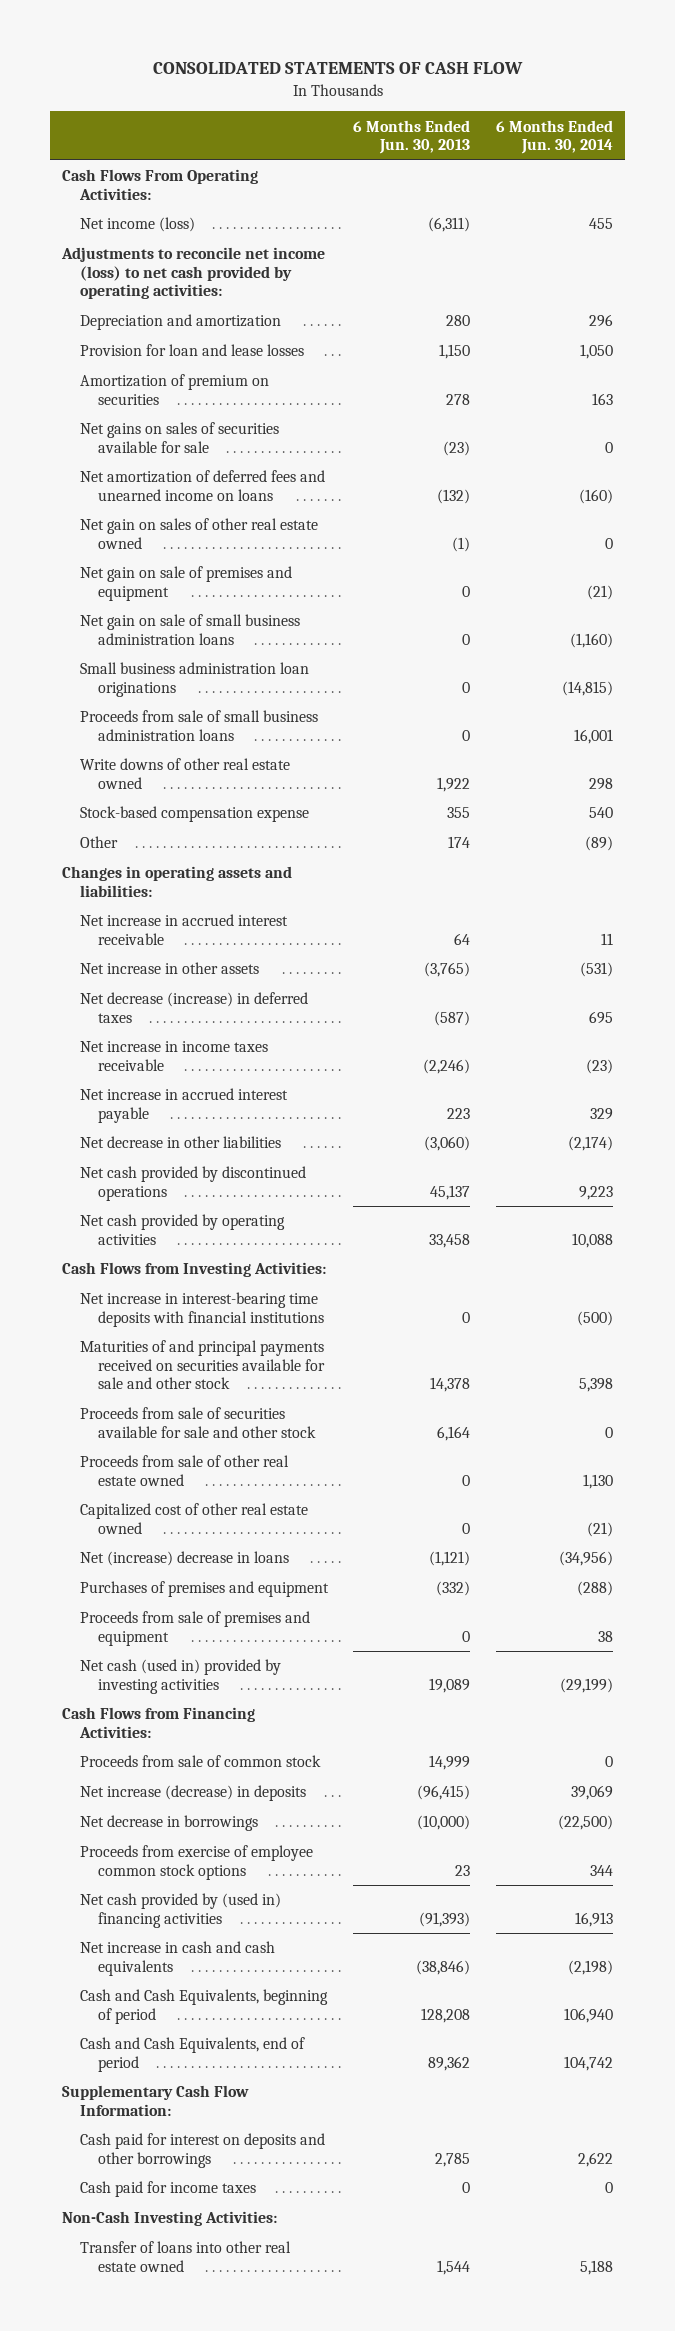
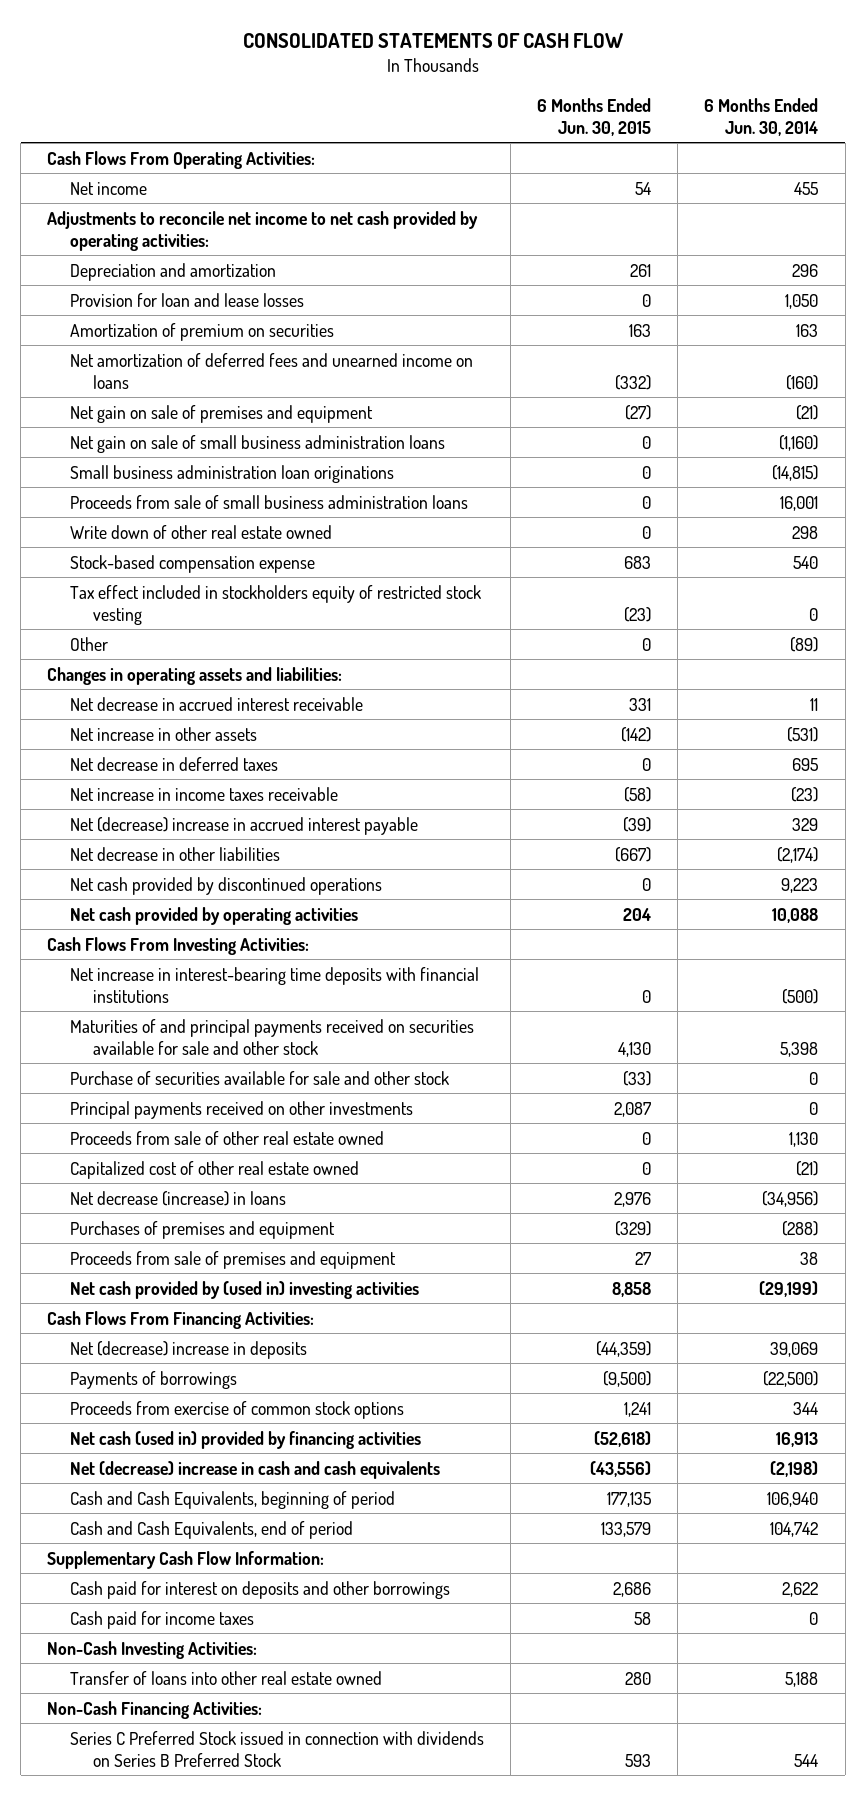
- | 6 Months Ended Jun. 30, 2013 | 6 Months Ended Jun. 30, 2014
+ | 6 Months Ended Jun. 30, 2015 | 6 Months Ended Jun. 30, 2014
- Net income (loss) | (6,311) | 455
- Adjustments to reconcile net income (loss) to net cash provided by operating activities:
+ Net income | 54 | 455
+ Adjustments to reconcile net income to net cash provided by operating activities:
- Net gains on sales of securities available for sale | (23) | 0
- Net gain on sales of other real estate owned | (1) | 0
- Write downs of other real estate owned | 1,922 | 298
+ Write down of other real estate owned | 0 | 298
+ Tax effect included in stockholders equity of restricted stock vesting | (23) | 0
- Net increase in accrued interest receivable | 64 | 11
+ Net decrease in accrued interest receivable | 331 | 11
- Net decrease (increase) in deferred taxes | (587) | 695
+ Net decrease in deferred taxes | 0 | 695
- Net increase in accrued interest payable | 223 | 329
+ Net (decrease) increase in accrued interest payable | (39) | 329
- Cash Flows from Investing Activities:
+ Cash Flows From Investing Activities:
- Proceeds from sale of securities available for sale and other stock | 6,164 | 0
+ Purchase of securities available for sale and other stock | (33) | 0
+ Principal payments received on other investments | 2,087 | 0
- Net (increase) decrease in loans | (1,121) | (34,956)
+ Net decrease (increase) in loans | 2,976 | (34,956)
- Net cash (used in) provided by investing activities | 19,089 | (29,199)
- Cash Flows from Financing Activities:
- Proceeds from sale of common stock | 14,999 | 0
- Net increase (decrease) in deposits | (96,415) | 39,069
- Net decrease in borrowings | (10,000) | (22,500)
- Proceeds from exercise of employee common stock options | 23 | 344
- Net cash provided by (used in) financing activities | (91,393) | 16,913
- Net increase in cash and cash equivalents | (38,846) | (2,198)
+ Net cash provided by (used in) investing activities | 8,858 | (29,199)
+ Cash Flows From Financing Activities:
+ Net (decrease) increase in deposits | (44,359) | 39,069
+ Payments of borrowings | (9,500) | (22,500)
+ Proceeds from exercise of common stock options | 1,241 | 344
+ Net cash (used in) provided by financing activities | (52,618) | 16,913
+ Net (decrease) increase in cash and cash equivalents | (43,556) | (2,198)
+ Non-Cash Financing Activities:
+ Series C Preferred Stock issued in connection with dividends on Series B Preferred Stock | 593 | 544

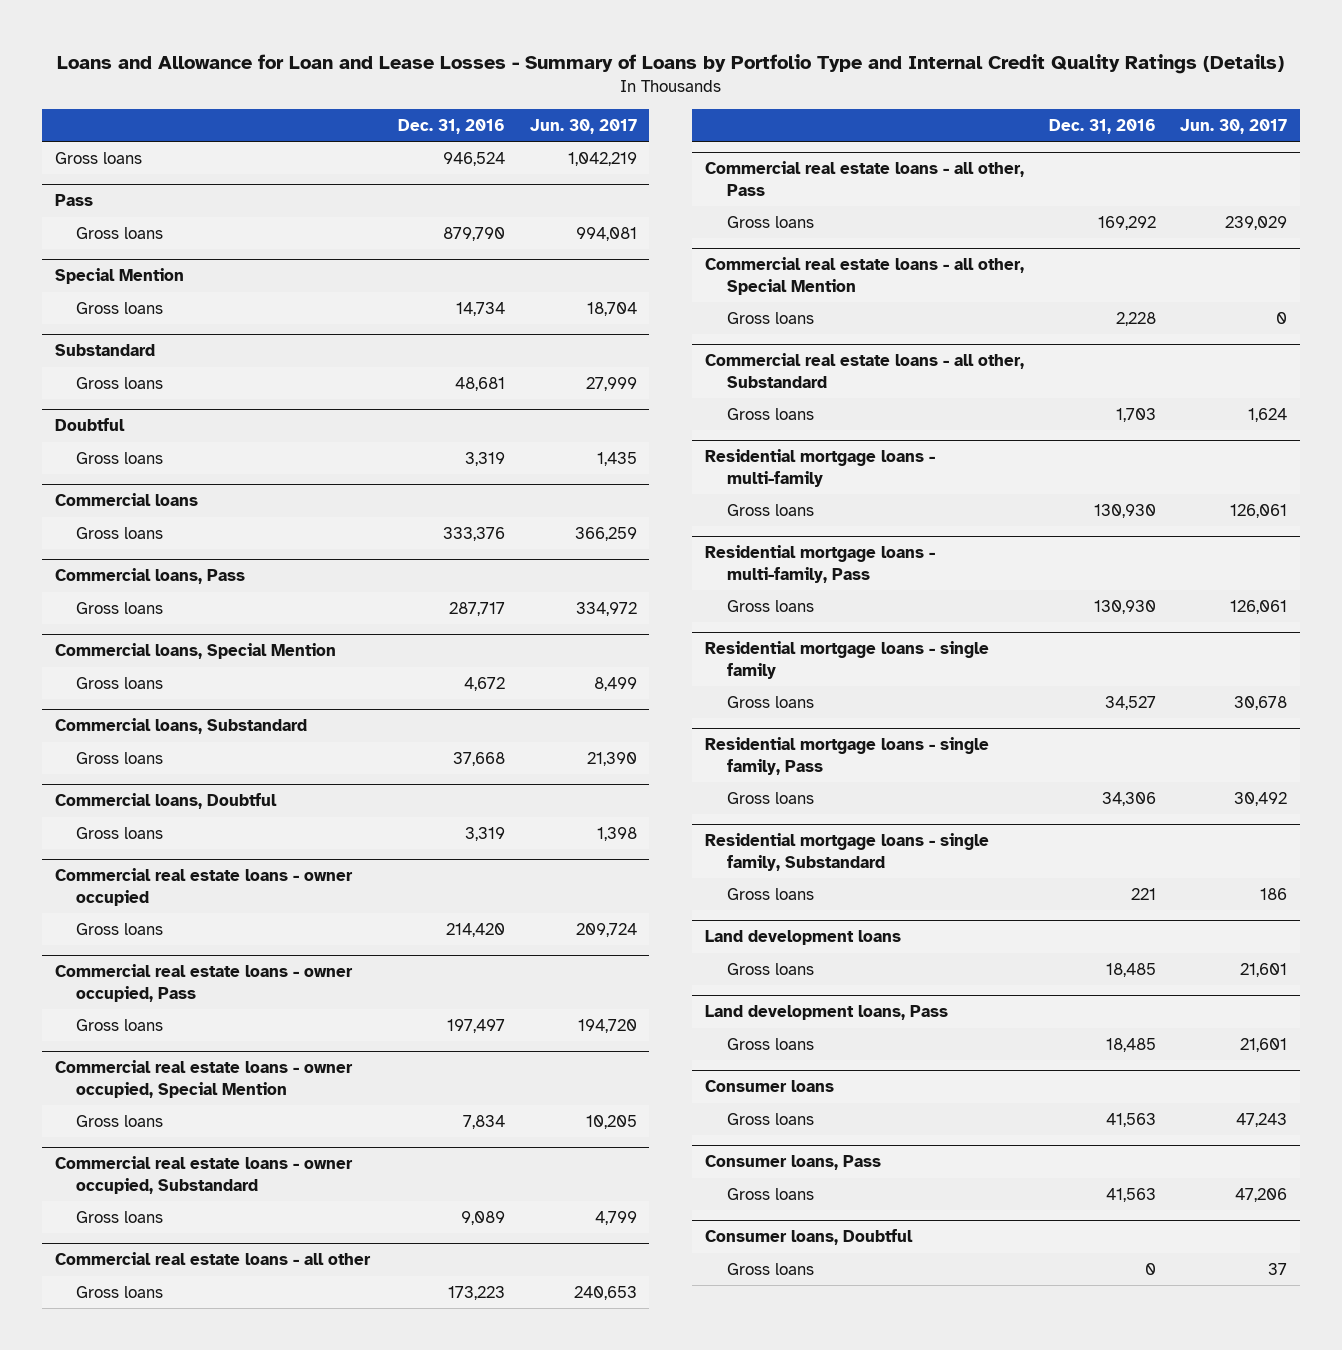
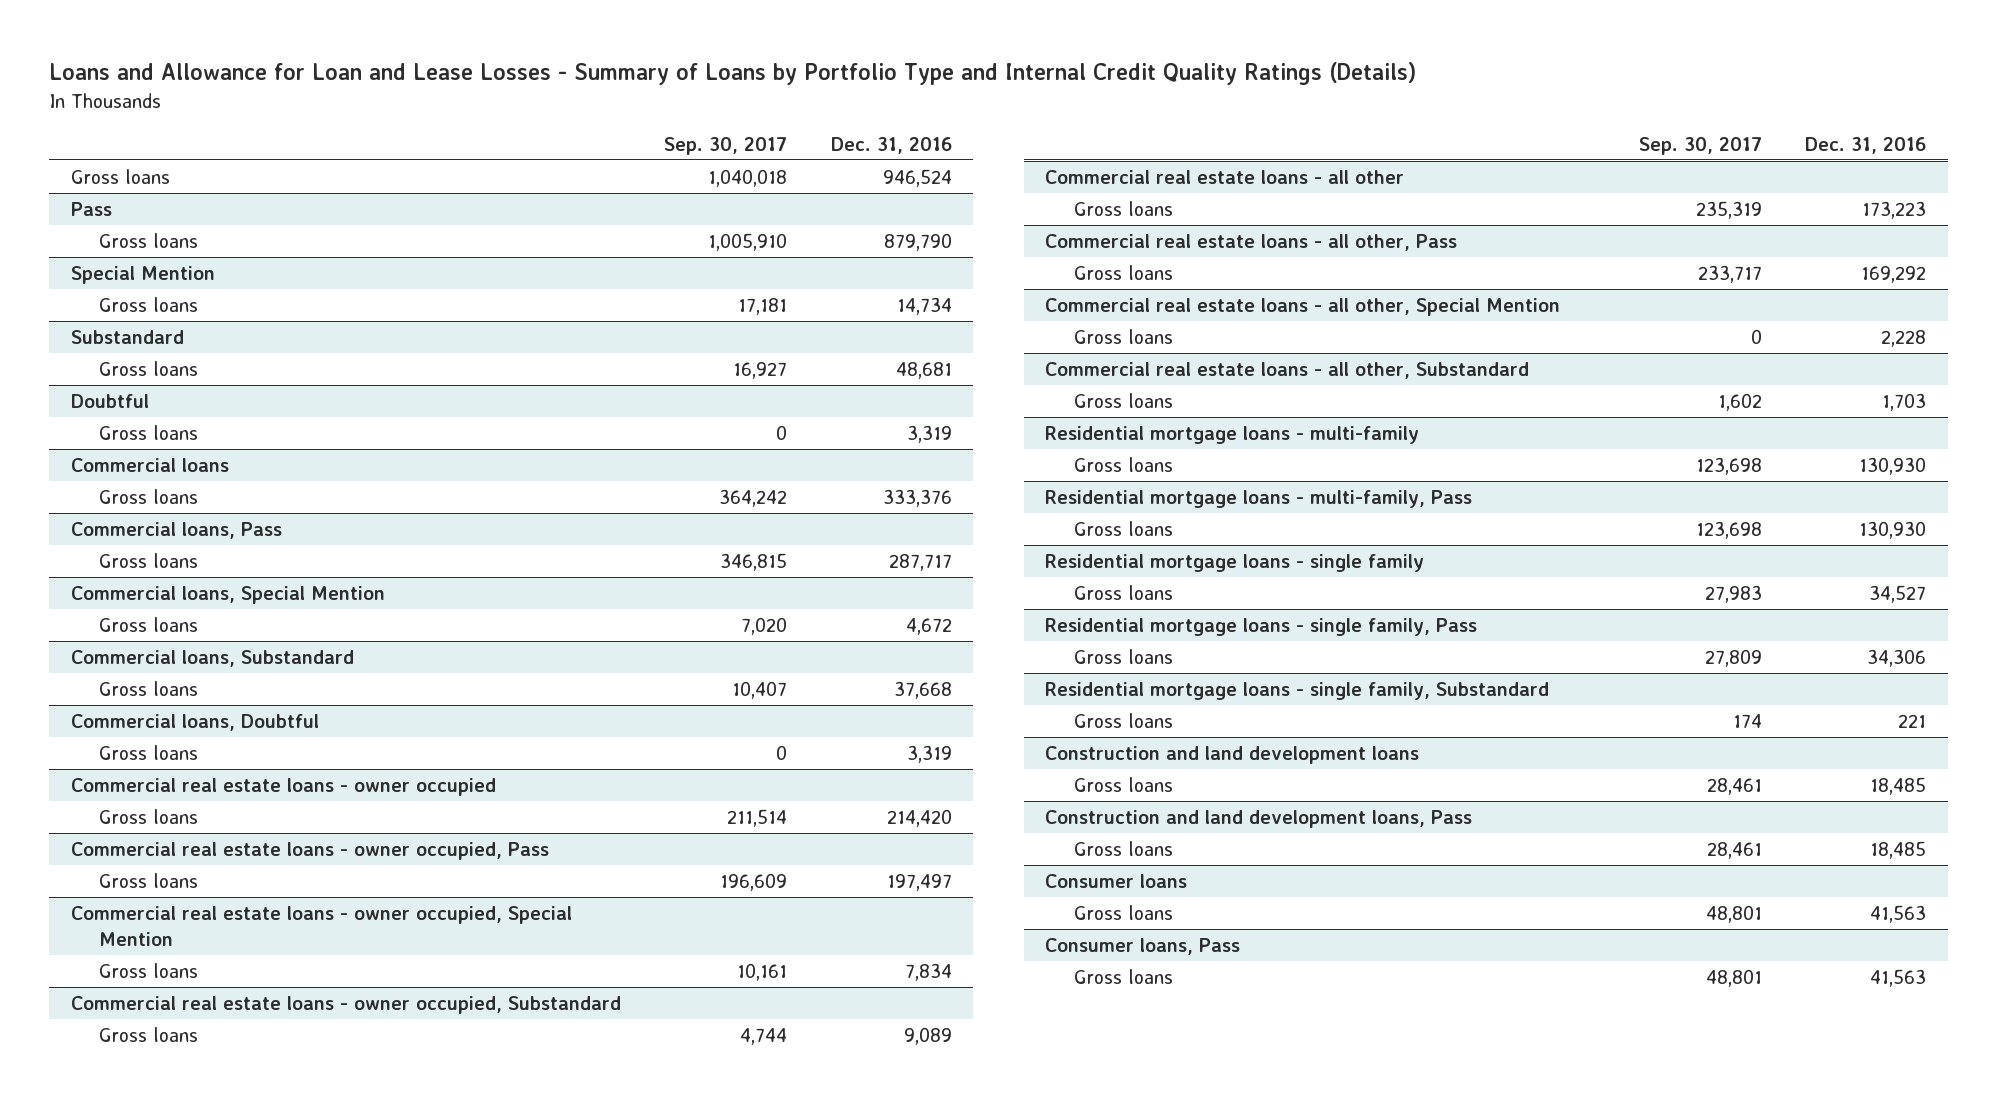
- | Dec. 31, 2016 | Jun. 30, 2017
+ | Sep. 30, 2017 | Dec. 31, 2016
- Land development loans
+ Construction and land development loans
- Land development loans, Pass
+ Construction and land development loans, Pass
- Consumer loans, Doubtful
- Gross loans | 0 | 37

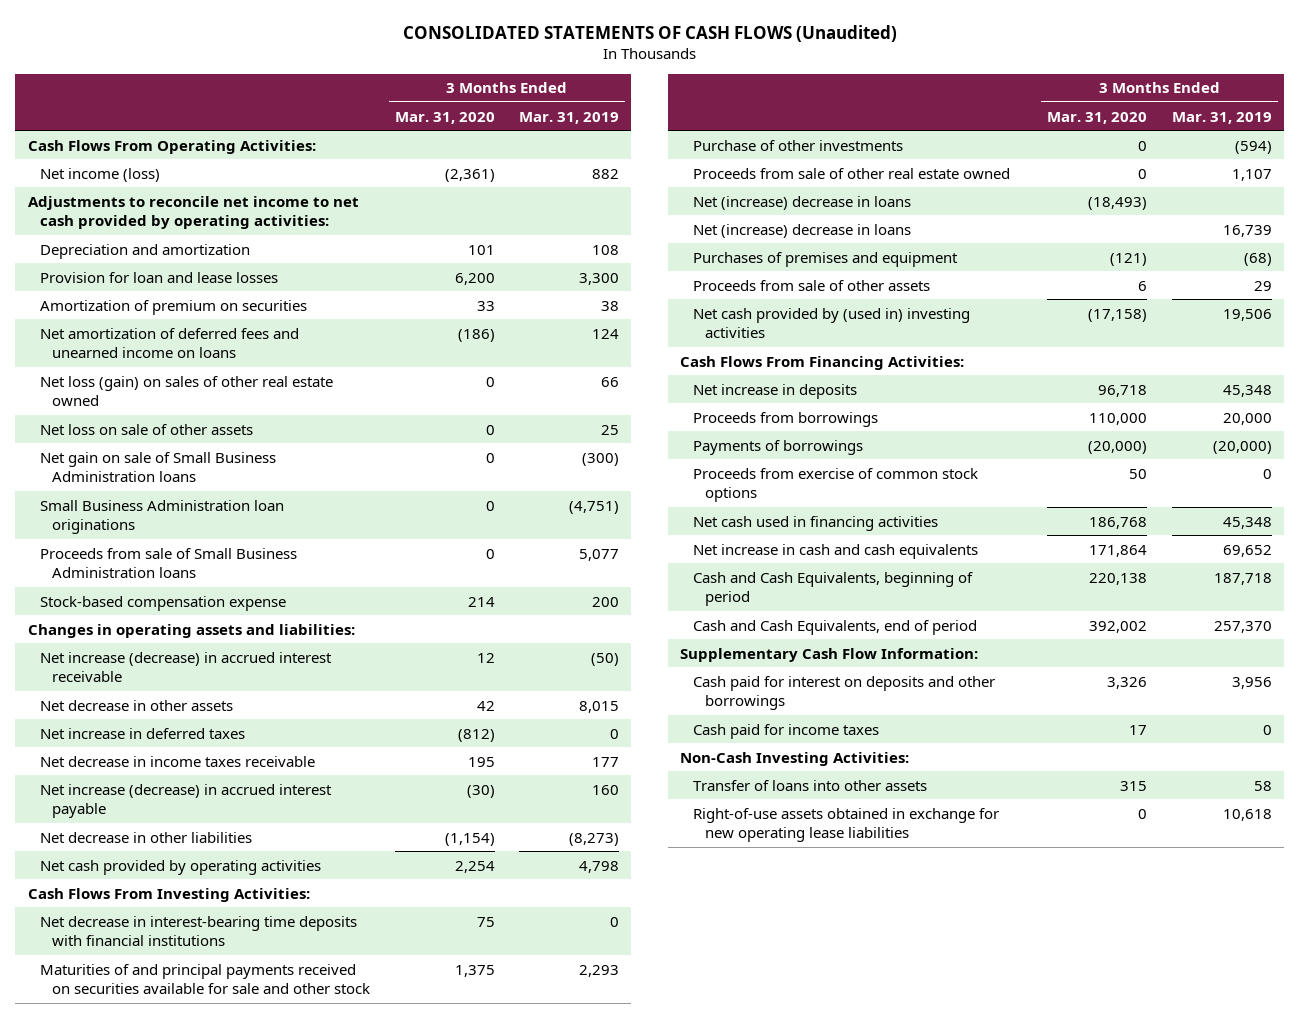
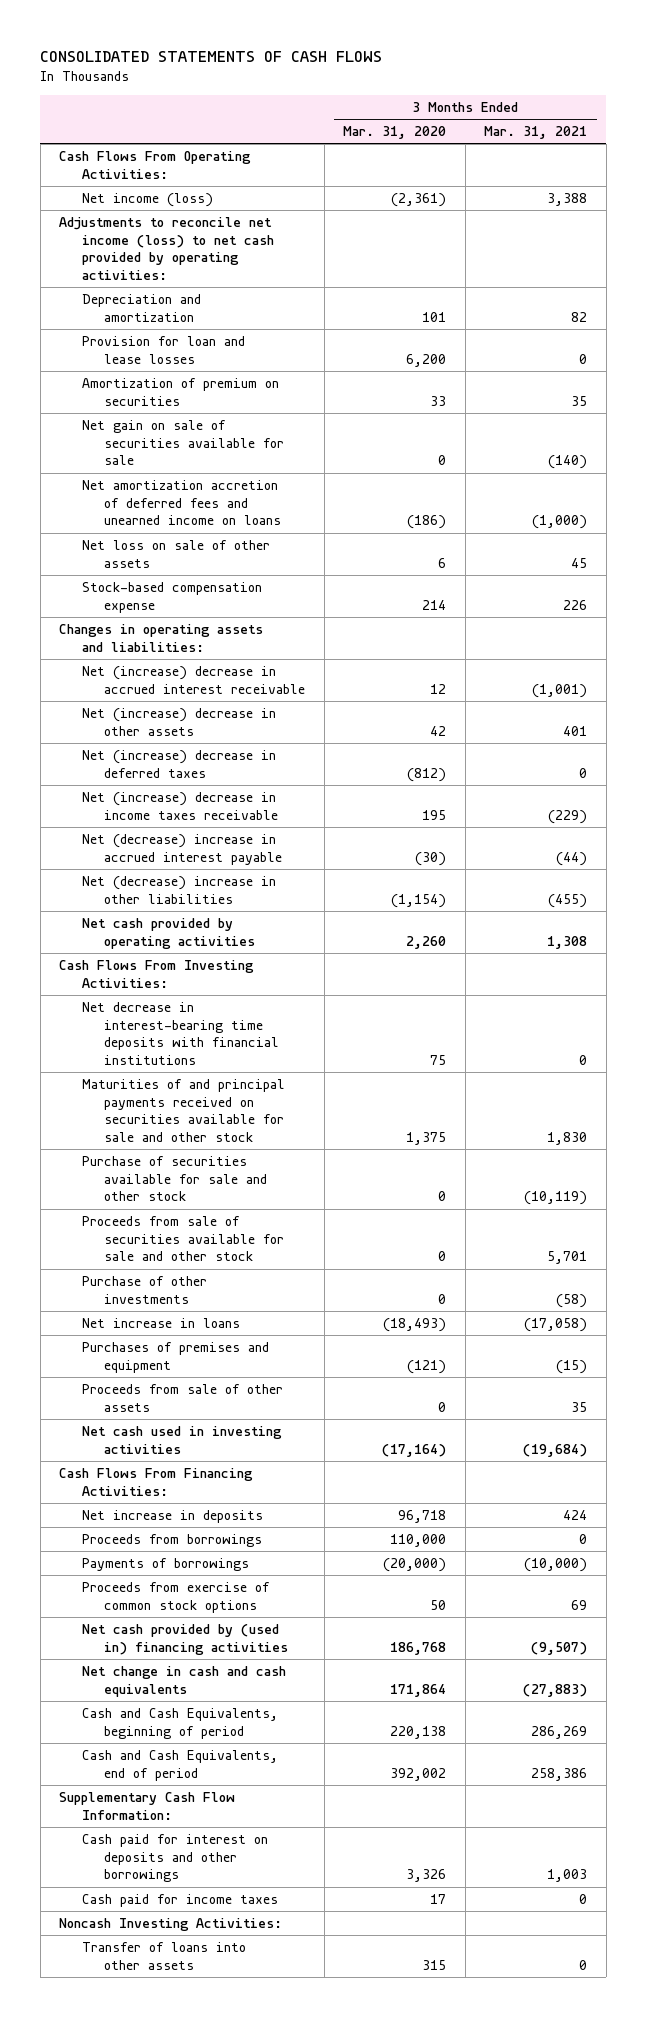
- CONSOLIDATED STATEMENTS OF CASH FLOWS (Unaudited)
+ CONSOLIDATED STATEMENTS OF CASH FLOWS
- | 3 Months Ended Mar. 31, 2020 | 3 Months Ended Mar. 31, 2019
+ | 3 Months Ended Mar. 31, 2020 | 3 Months Ended Mar. 31, 2021
- Adjustments to reconcile net income to net cash provided by operating activities:
+ Adjustments to reconcile net income (loss) to net cash provided by operating activities:
- Net amortization of deferred fees and unearned income on loans | (186) | 124
- Net loss (gain) on sales of other real estate owned | 0 | 66
- Net loss on sale of other assets | 0 | 25
- Net gain on sale of Small Business Administration loans | 0 | (300)
- Small Business Administration loan originations | 0 | (4,751)
- Proceeds from sale of Small Business Administration loans | 0 | 5,077
+ Net gain on sale of securities available for sale | 0 | (140)
+ Net amortization accretion of deferred fees and unearned income on loans | (186) | (1,000)
+ Net loss on sale of other assets | 6 | 45
- Net increase (decrease) in accrued interest receivable | 12 | (50)
- Net decrease in other assets | 42 | 8,015
- Net increase in deferred taxes | (812) | 0
- Net decrease in income taxes receivable | 195 | 177
- Net increase (decrease) in accrued interest payable | (30) | 160
- Net decrease in other liabilities | (1,154) | (8,273)
- Net cash provided by operating activities | 2,254 | 4,798
+ Net (increase) decrease in accrued interest receivable | 12 | (1,001)
+ Net (increase) decrease in other assets | 42 | 401
+ Net (increase) decrease in deferred taxes | (812) | 0
+ Net (increase) decrease in income taxes receivable | 195 | (229)
+ Net (decrease) increase in accrued interest payable | (30) | (44)
+ Net (decrease) increase in other liabilities | (1,154) | (455)
+ Net cash provided by operating activities | 2,260 | 1,308
+ Purchase of securities available for sale and other stock | 0 | (10,119)
+ Proceeds from sale of securities available for sale and other stock | 0 | 5,701
- Proceeds from sale of other real estate owned | 0 | 1,107
- Net (increase) decrease in loans | (18,493) |
- Net (increase) decrease in loans | | 16,739
+ Net increase in loans | (18,493) | (17,058)
- Proceeds from sale of other assets | 6 | 29
- Net cash provided by (used in) investing activities | (17,158) | 19,506
+ Proceeds from sale of other assets | 0 | 35
+ Net cash used in investing activities | (17,164) | (19,684)
- Net cash used in financing activities | 186,768 | 45,348
- Net increase in cash and cash equivalents | 171,864 | 69,652
+ Net cash provided by (used in) financing activities | 186,768 | (9,507)
+ Net change in cash and cash equivalents | 171,864 | (27,883)
- Non-Cash Investing Activities:
+ Noncash Investing Activities:
- Right-of-use assets obtained in exchange for new operating lease liabilities | 0 | 10,618

